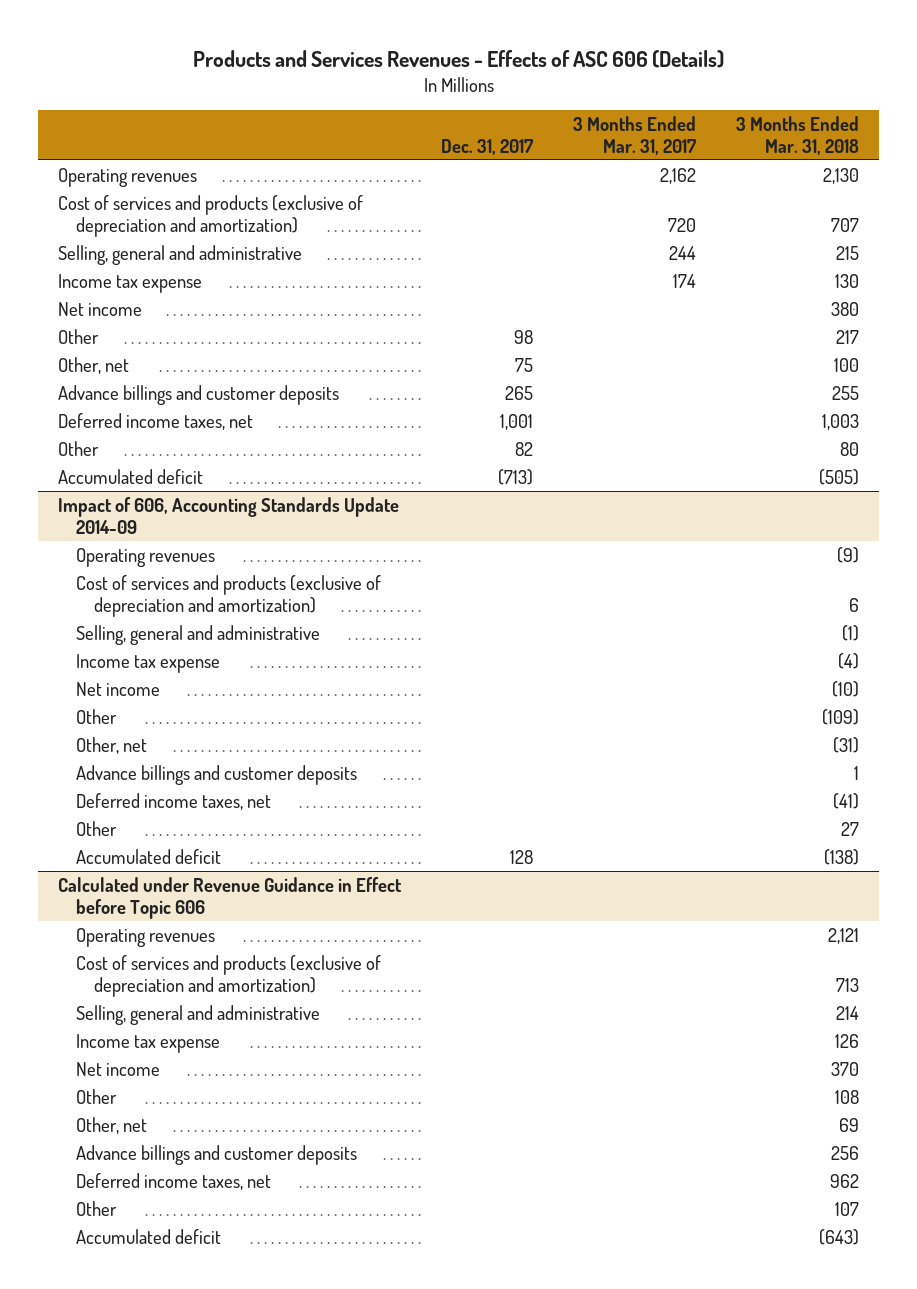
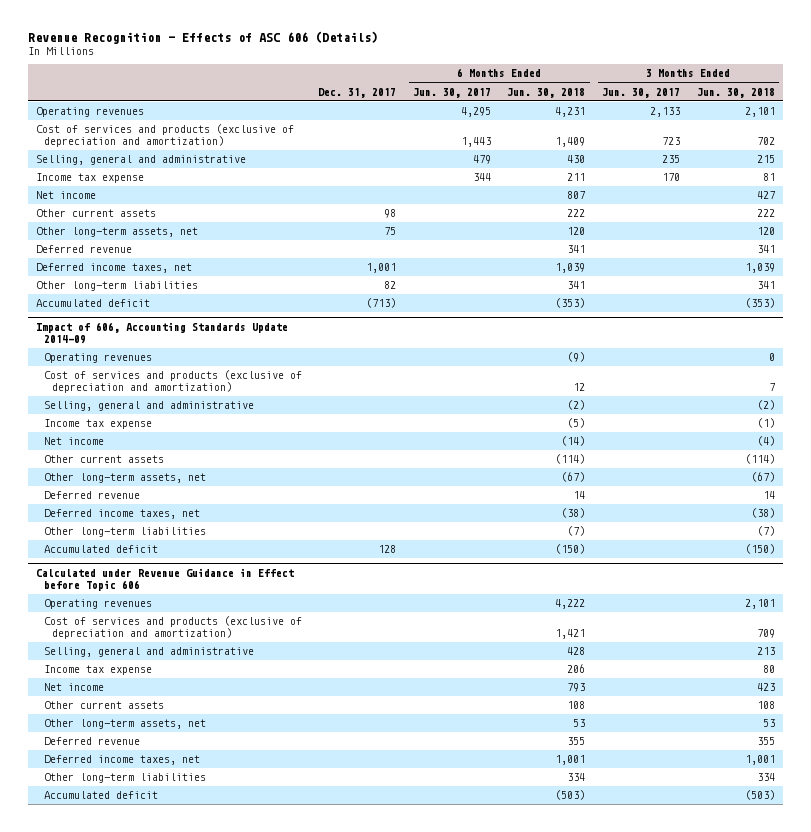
- Products and Services Revenues - Effects of ASC 606 (Details)
+ Revenue Recognition - Effects of ASC 606 (Details)
- | Dec. 31, 2017 | 3 Months Ended Mar. 31, 2017 | 3 Months Ended Mar. 31, 2018
+ | Dec. 31, 2017 | 6 Months Ended Jun. 30, 2017 | 6 Months Ended Jun. 30, 2018 | 3 Months Ended Jun. 30, 2017 | 3 Months Ended Jun. 30, 2018
- Other | 98 | | 217
- Other, net | 75 | | 100
- Advance billings and customer deposits | 265 | | 255
+ Other current assets | 98 | | 222 | | 222
+ Other long-term assets, net | 75 | | 120 | | 120
+ Deferred revenue | | | 341 | | 341
- Other | 82 | | 80
+ Other long-term liabilities | 82 | | 341 | | 341
@ Impact of 606, Accounting Standards Update 2014-09
- Other | | | (109)
- Other, net | | | (31)
- Advance billings and customer deposits | | | 1
+ Other current assets | | | (114) | | (114)
+ Other long-term assets, net | | | (67) | | (67)
+ Deferred revenue | | | 14 | | 14
- Other | | | 27
+ Other long-term liabilities | | | (7) | | (7)
@ Calculated under Revenue Guidance in Effect before Topic 606
- Other | | | 108
- Other, net | | | 69
- Advance billings and customer deposits | | | 256
+ Other current assets | | | 108 | | 108
+ Other long-term assets, net | | | 53 | | 53
+ Deferred revenue | | | 355 | | 355
- Other | | | 107
+ Other long-term liabilities | | | 334 | | 334

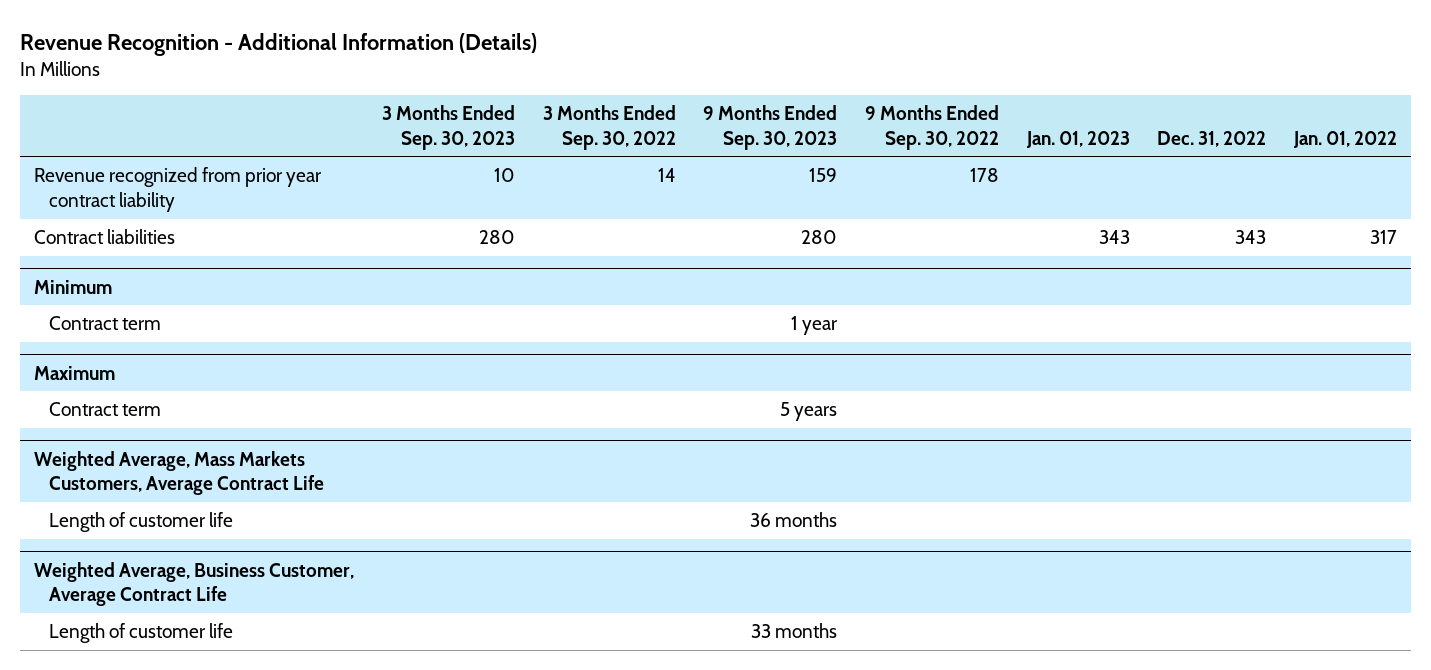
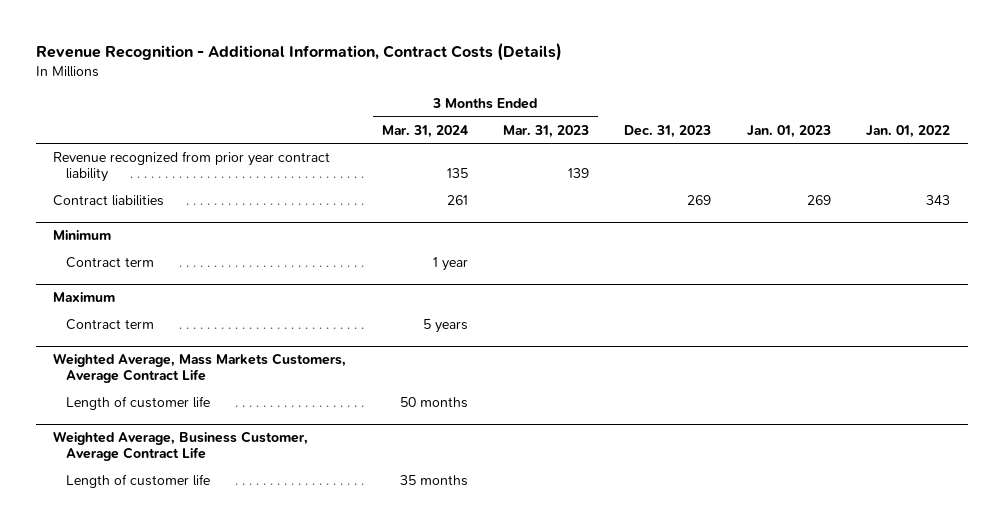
- Revenue Recognition - Additional Information (Details)
+ Revenue Recognition - Additional Information, Contract Costs (Details)
- | 3 Months Ended Sep. 30, 2023 | 3 Months Ended Sep. 30, 2022 | 9 Months Ended Sep. 30, 2023 | 9 Months Ended Sep. 30, 2022 | Jan. 01, 2023 | Dec. 31, 2022 | Jan. 01, 2022
+ | 3 Months Ended Mar. 31, 2024 | 3 Months Ended Mar. 31, 2023 | Dec. 31, 2023 | Jan. 01, 2023 | Jan. 01, 2022
- Contract liabilities | 280 | | 280 | | 343 | 343 | 317
+ Contract liabilities | 261 | | 269 | 269 | 343

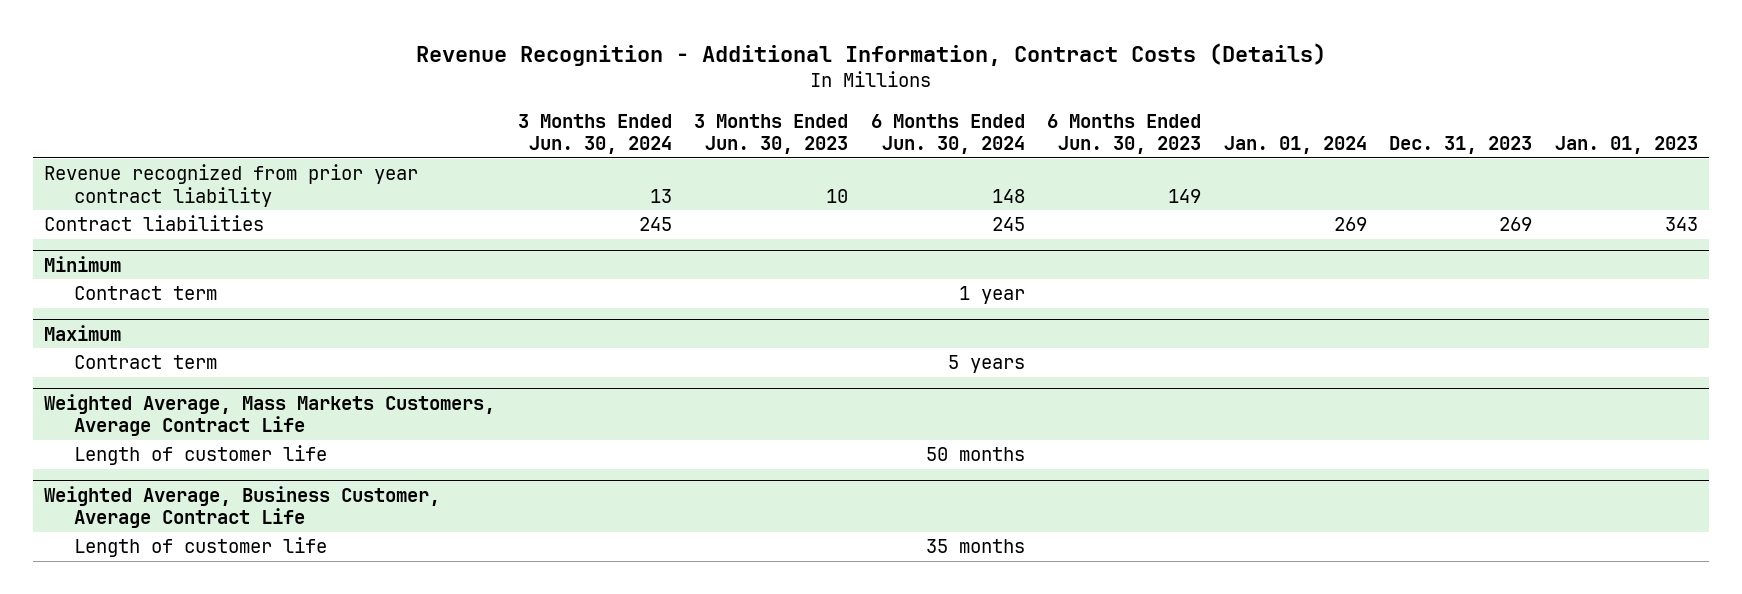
- | 3 Months Ended Mar. 31, 2024 | 3 Months Ended Mar. 31, 2023 | Dec. 31, 2023 | Jan. 01, 2023 | Jan. 01, 2022
+ | 3 Months Ended Jun. 30, 2024 | 3 Months Ended Jun. 30, 2023 | 6 Months Ended Jun. 30, 2024 | 6 Months Ended Jun. 30, 2023 | Jan. 01, 2024 | Dec. 31, 2023 | Jan. 01, 2023
- Contract liabilities | 261 | | 269 | 269 | 343
+ Contract liabilities | 245 | | 245 | | 269 | 269 | 343

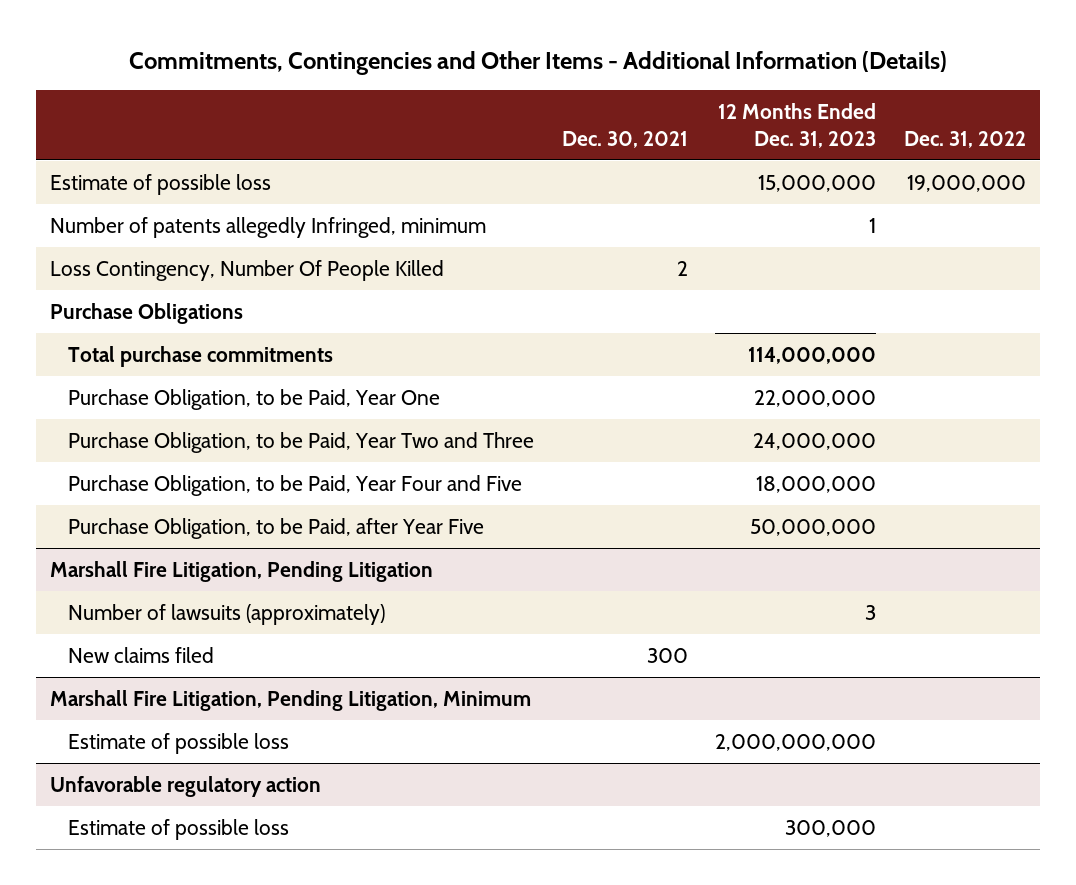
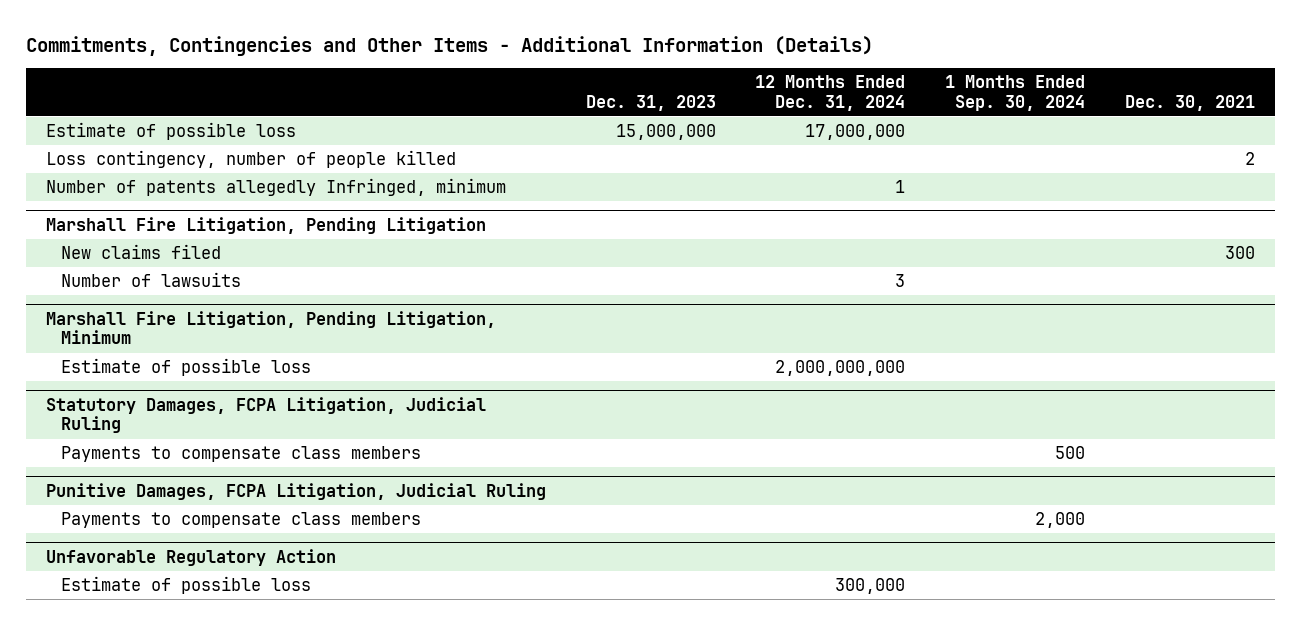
- | Dec. 30, 2021 | 12 Months Ended Dec. 31, 2023 | Dec. 31, 2022
+ | Dec. 31, 2023 | 12 Months Ended Dec. 31, 2024 | 1 Months Ended Sep. 30, 2024 | Dec. 30, 2021
+ Loss contingency, number of people killed | | | | 2
- Loss Contingency, Number Of People Killed | 2 | |
- Purchase Obligations
- Total purchase commitments | | 114,000,000 |
- Purchase Obligation, to be Paid, Year One | | 22,000,000 |
- Purchase Obligation, to be Paid, Year Two and Three | | 24,000,000 |
- Purchase Obligation, to be Paid, Year Four and Five | | 18,000,000 |
- Purchase Obligation, to be Paid, after Year Five | | 50,000,000 |
@ Marshall Fire Litigation, Pending Litigation
- Number of lawsuits (approximately) | | 3 |
+ Number of lawsuits | | 3 | |
- Unfavorable regulatory action
+ Statutory Damages, FCPA Litigation, Judicial Ruling
+ Payments to compensate class members | | | 500 |
+ Punitive Damages, FCPA Litigation, Judicial Ruling
+ Payments to compensate class members | | | 2,000 |
+ Unfavorable Regulatory Action

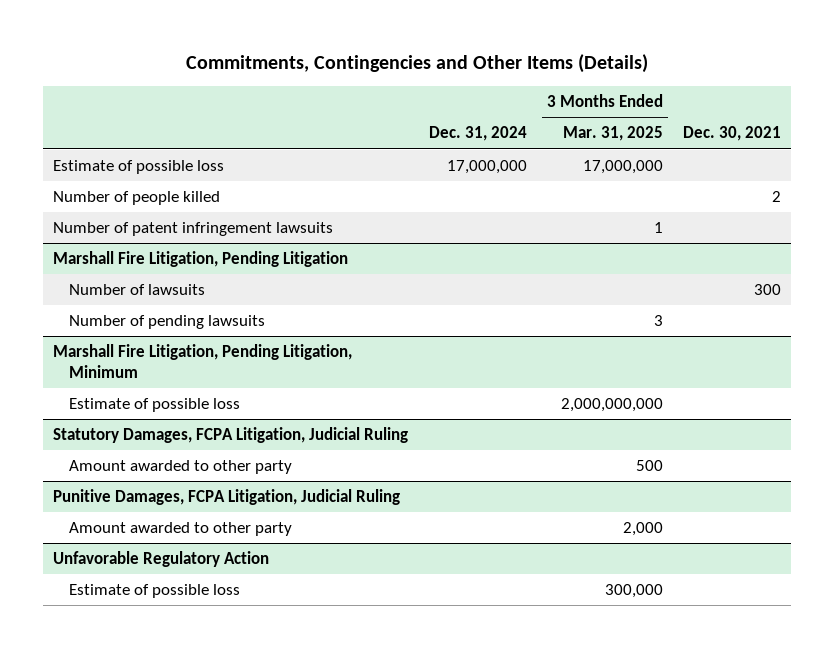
- Commitments, Contingencies and Other Items - Additional Information (Details)
+ Commitments, Contingencies and Other Items (Details)
- | Dec. 31, 2023 | 12 Months Ended Dec. 31, 2024 | 1 Months Ended Sep. 30, 2024 | Dec. 30, 2021
+ | Dec. 31, 2024 | 3 Months Ended Mar. 31, 2025 | Dec. 30, 2021
- Loss contingency, number of people killed | | | | 2
- Number of patents allegedly Infringed, minimum | | 1 | |
+ Number of people killed | | | 2
+ Number of patent infringement lawsuits | | 1 |
@ Marshall Fire Litigation, Pending Litigation
- New claims filed | | | | 300
- Number of lawsuits | | 3 | |
+ Number of lawsuits | | | 300
+ Number of pending lawsuits | | 3 |
@ Statutory Damages, FCPA Litigation, Judicial Ruling
- Payments to compensate class members | | | 500 |
+ Amount awarded to other party | | 500 |
@ Punitive Damages, FCPA Litigation, Judicial Ruling
- Payments to compensate class members | | | 2,000 |
+ Amount awarded to other party | | 2,000 |

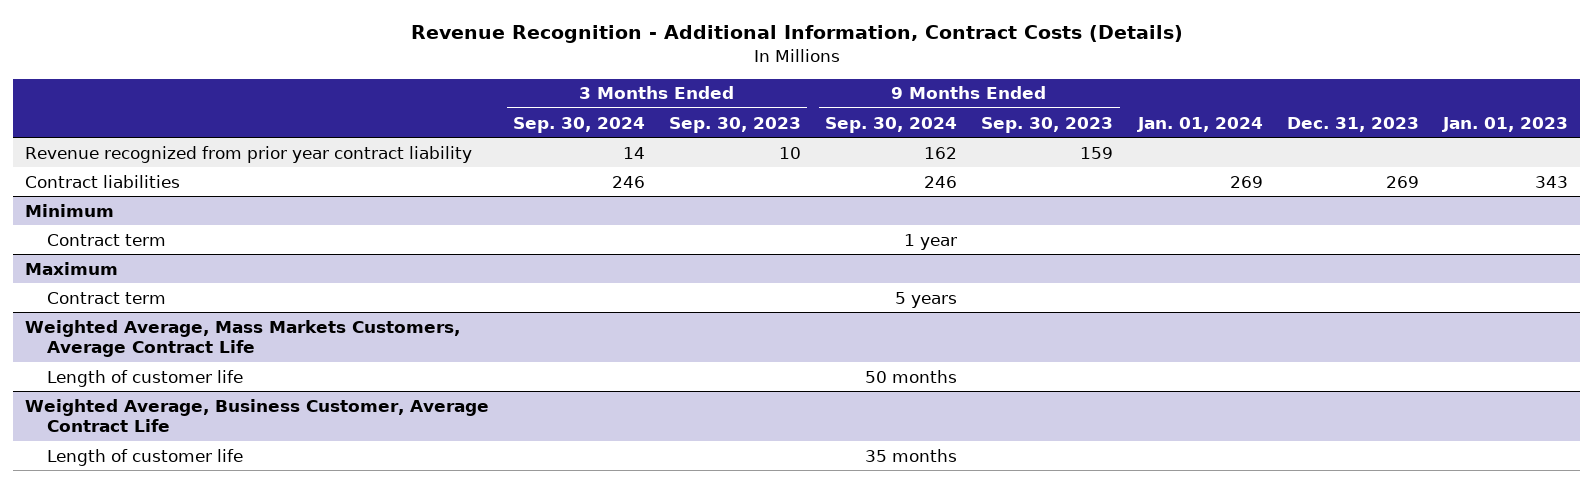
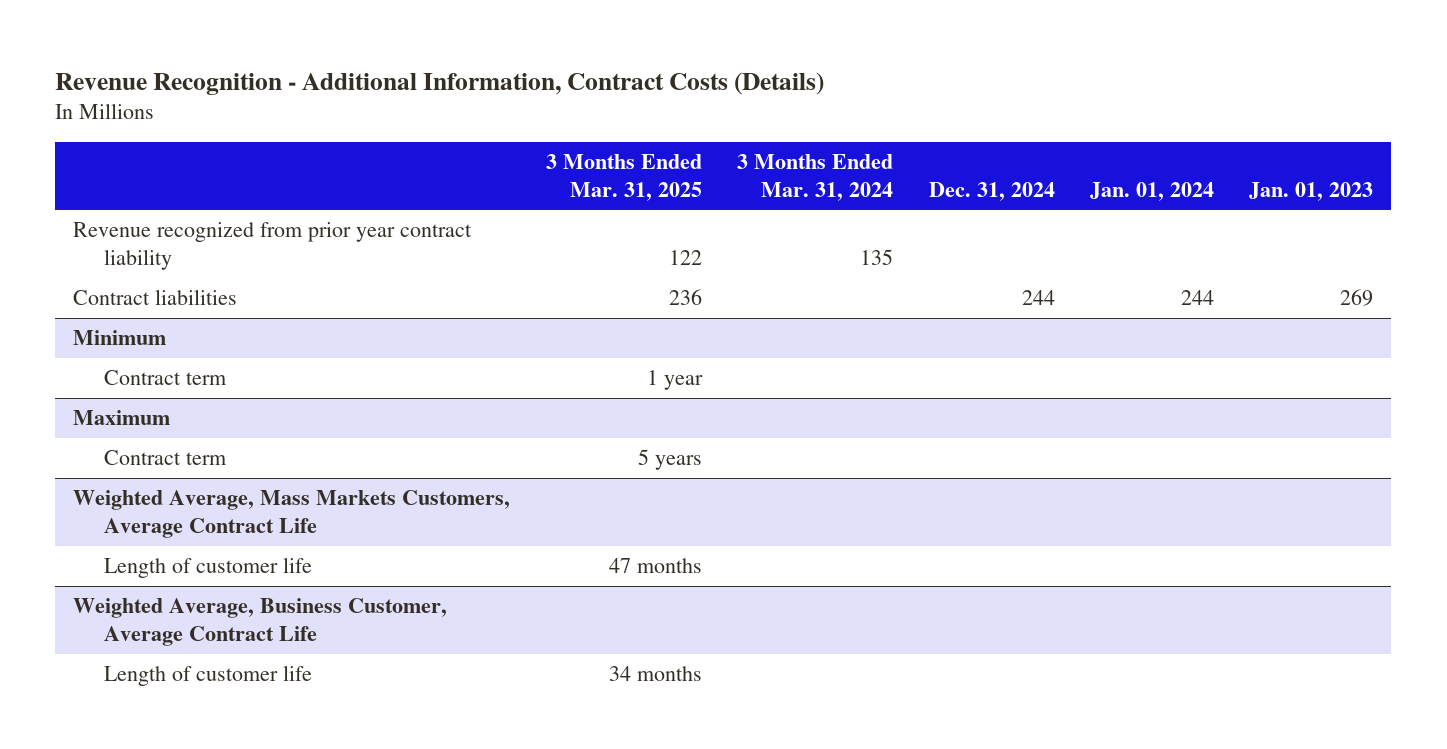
- | 3 Months Ended Sep. 30, 2024 | 3 Months Ended Sep. 30, 2023 | 9 Months Ended Sep. 30, 2024 | 9 Months Ended Sep. 30, 2023 | Jan. 01, 2024 | Dec. 31, 2023 | Jan. 01, 2023
+ | 3 Months Ended Mar. 31, 2025 | 3 Months Ended Mar. 31, 2024 | Dec. 31, 2024 | Jan. 01, 2024 | Jan. 01, 2023
- Contract liabilities | 246 | | 246 | | 269 | 269 | 343
+ Contract liabilities | 236 | | 244 | 244 | 269

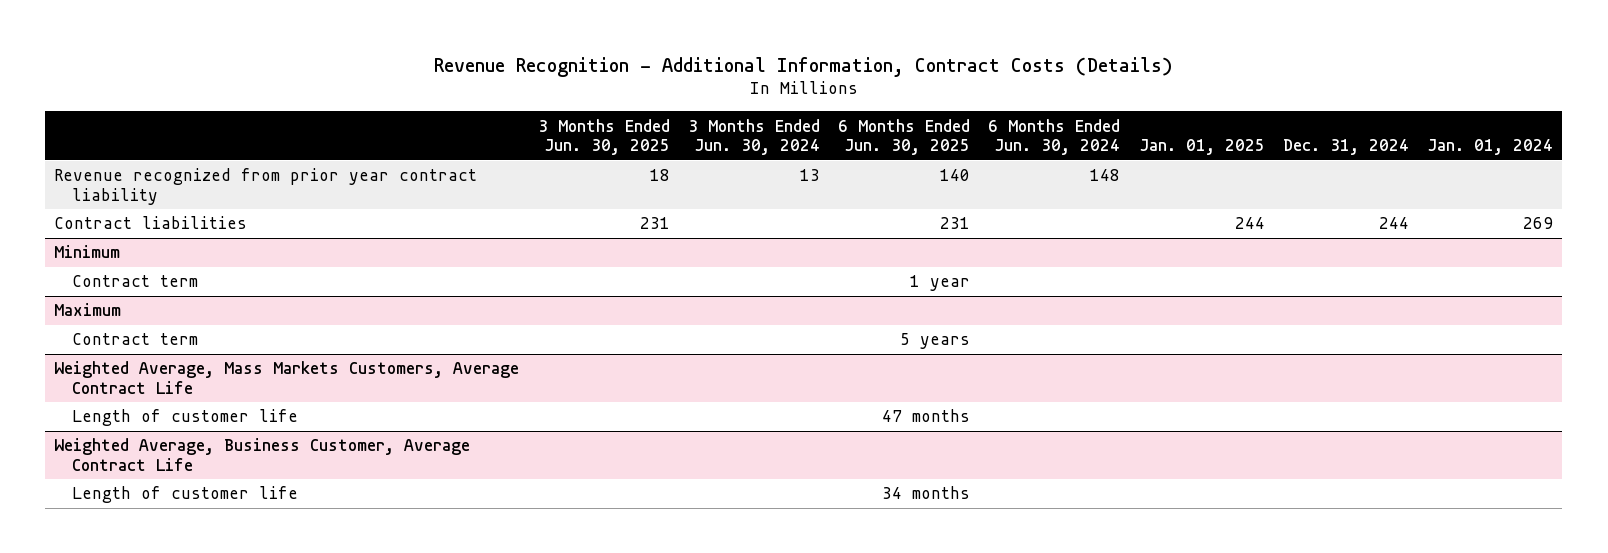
- | 3 Months Ended Mar. 31, 2025 | 3 Months Ended Mar. 31, 2024 | Dec. 31, 2024 | Jan. 01, 2024 | Jan. 01, 2023
+ | 3 Months Ended Jun. 30, 2025 | 3 Months Ended Jun. 30, 2024 | 6 Months Ended Jun. 30, 2025 | 6 Months Ended Jun. 30, 2024 | Jan. 01, 2025 | Dec. 31, 2024 | Jan. 01, 2024
- Contract liabilities | 236 | | 244 | 244 | 269
+ Contract liabilities | 231 | | 231 | | 244 | 244 | 269

